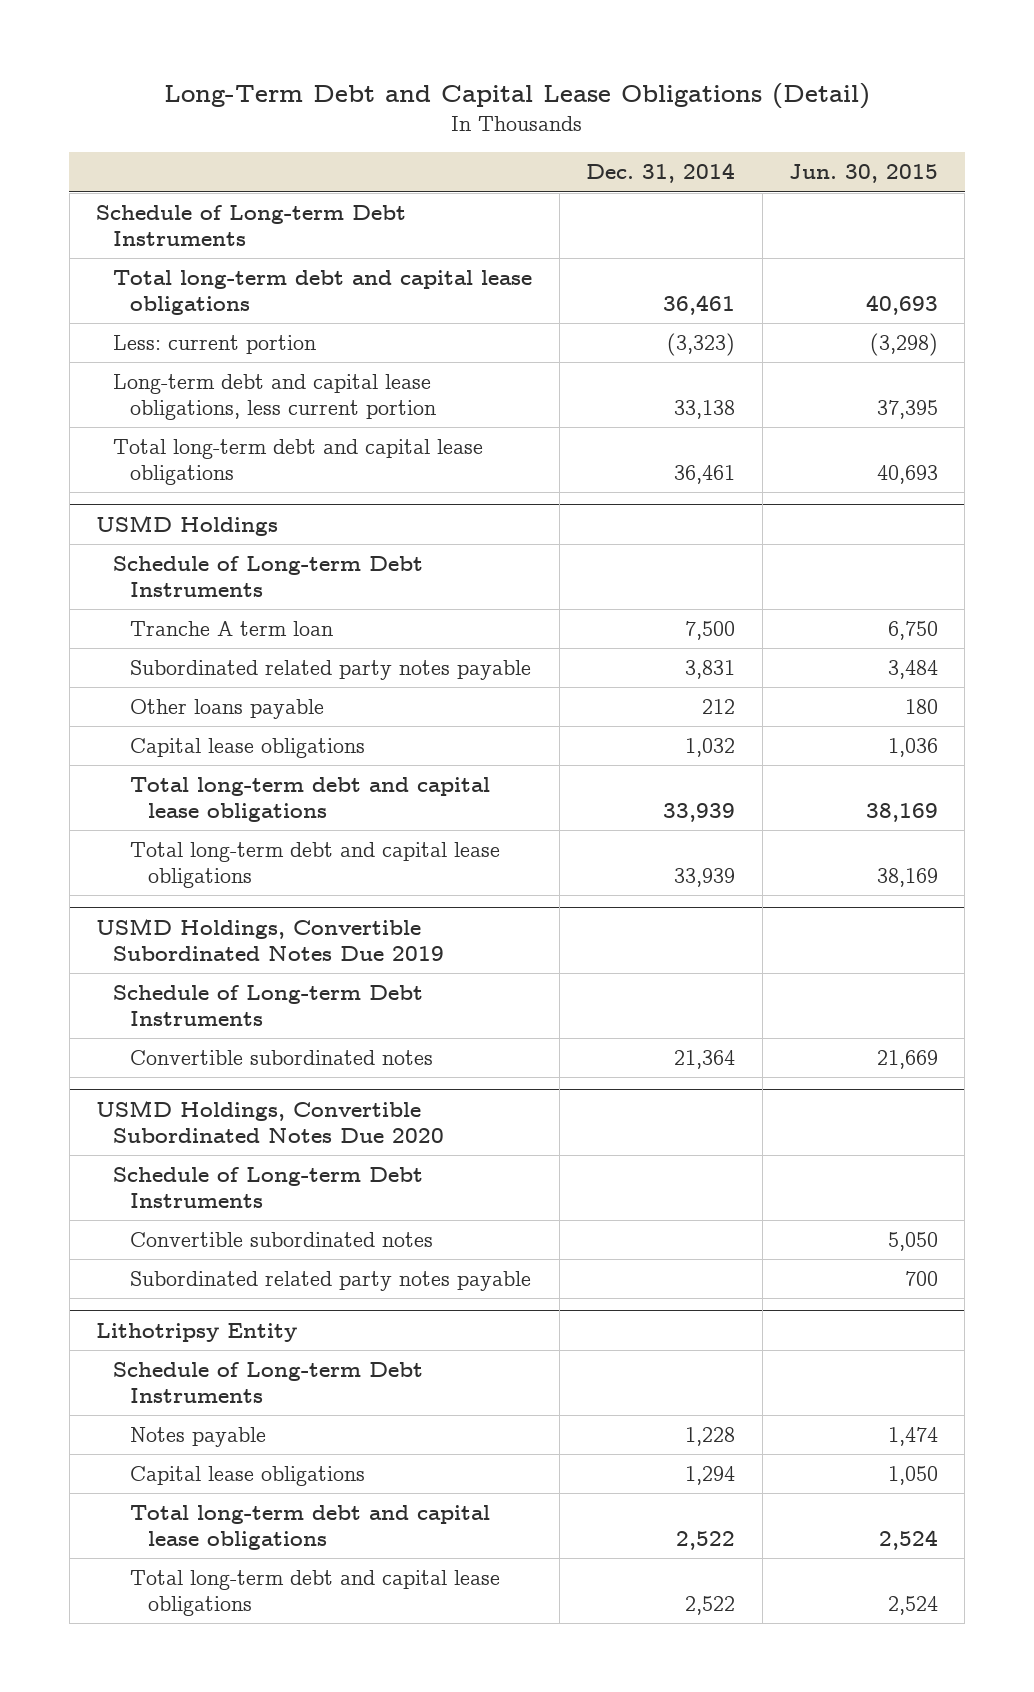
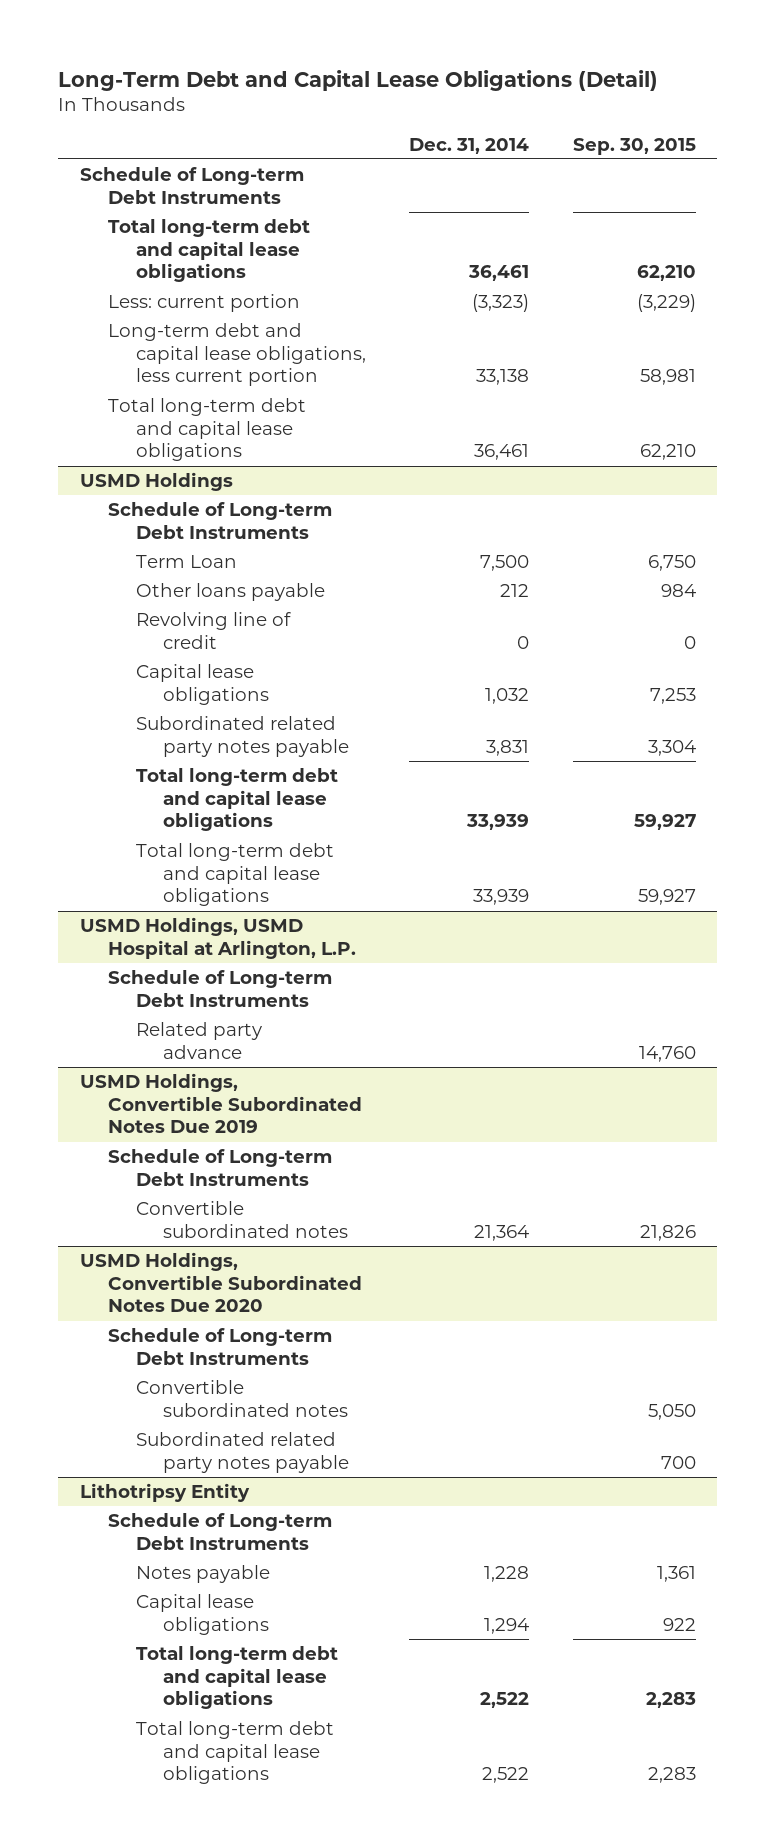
- | Dec. 31, 2014 | Jun. 30, 2015
+ | Dec. 31, 2014 | Sep. 30, 2015
@ USMD Holdings
- Tranche A term loan | 7,500 | 6,750
+ Term Loan | 7,500 | 6,750
+ Revolving line of credit | 0 | 0
moved down: Subordinated related party notes payable | 3,831 | 3,304
+ USMD Holdings, USMD Hospital at Arlington, L.P.
+ Schedule of Long-term Debt Instruments
+ Related party advance | | 14,760

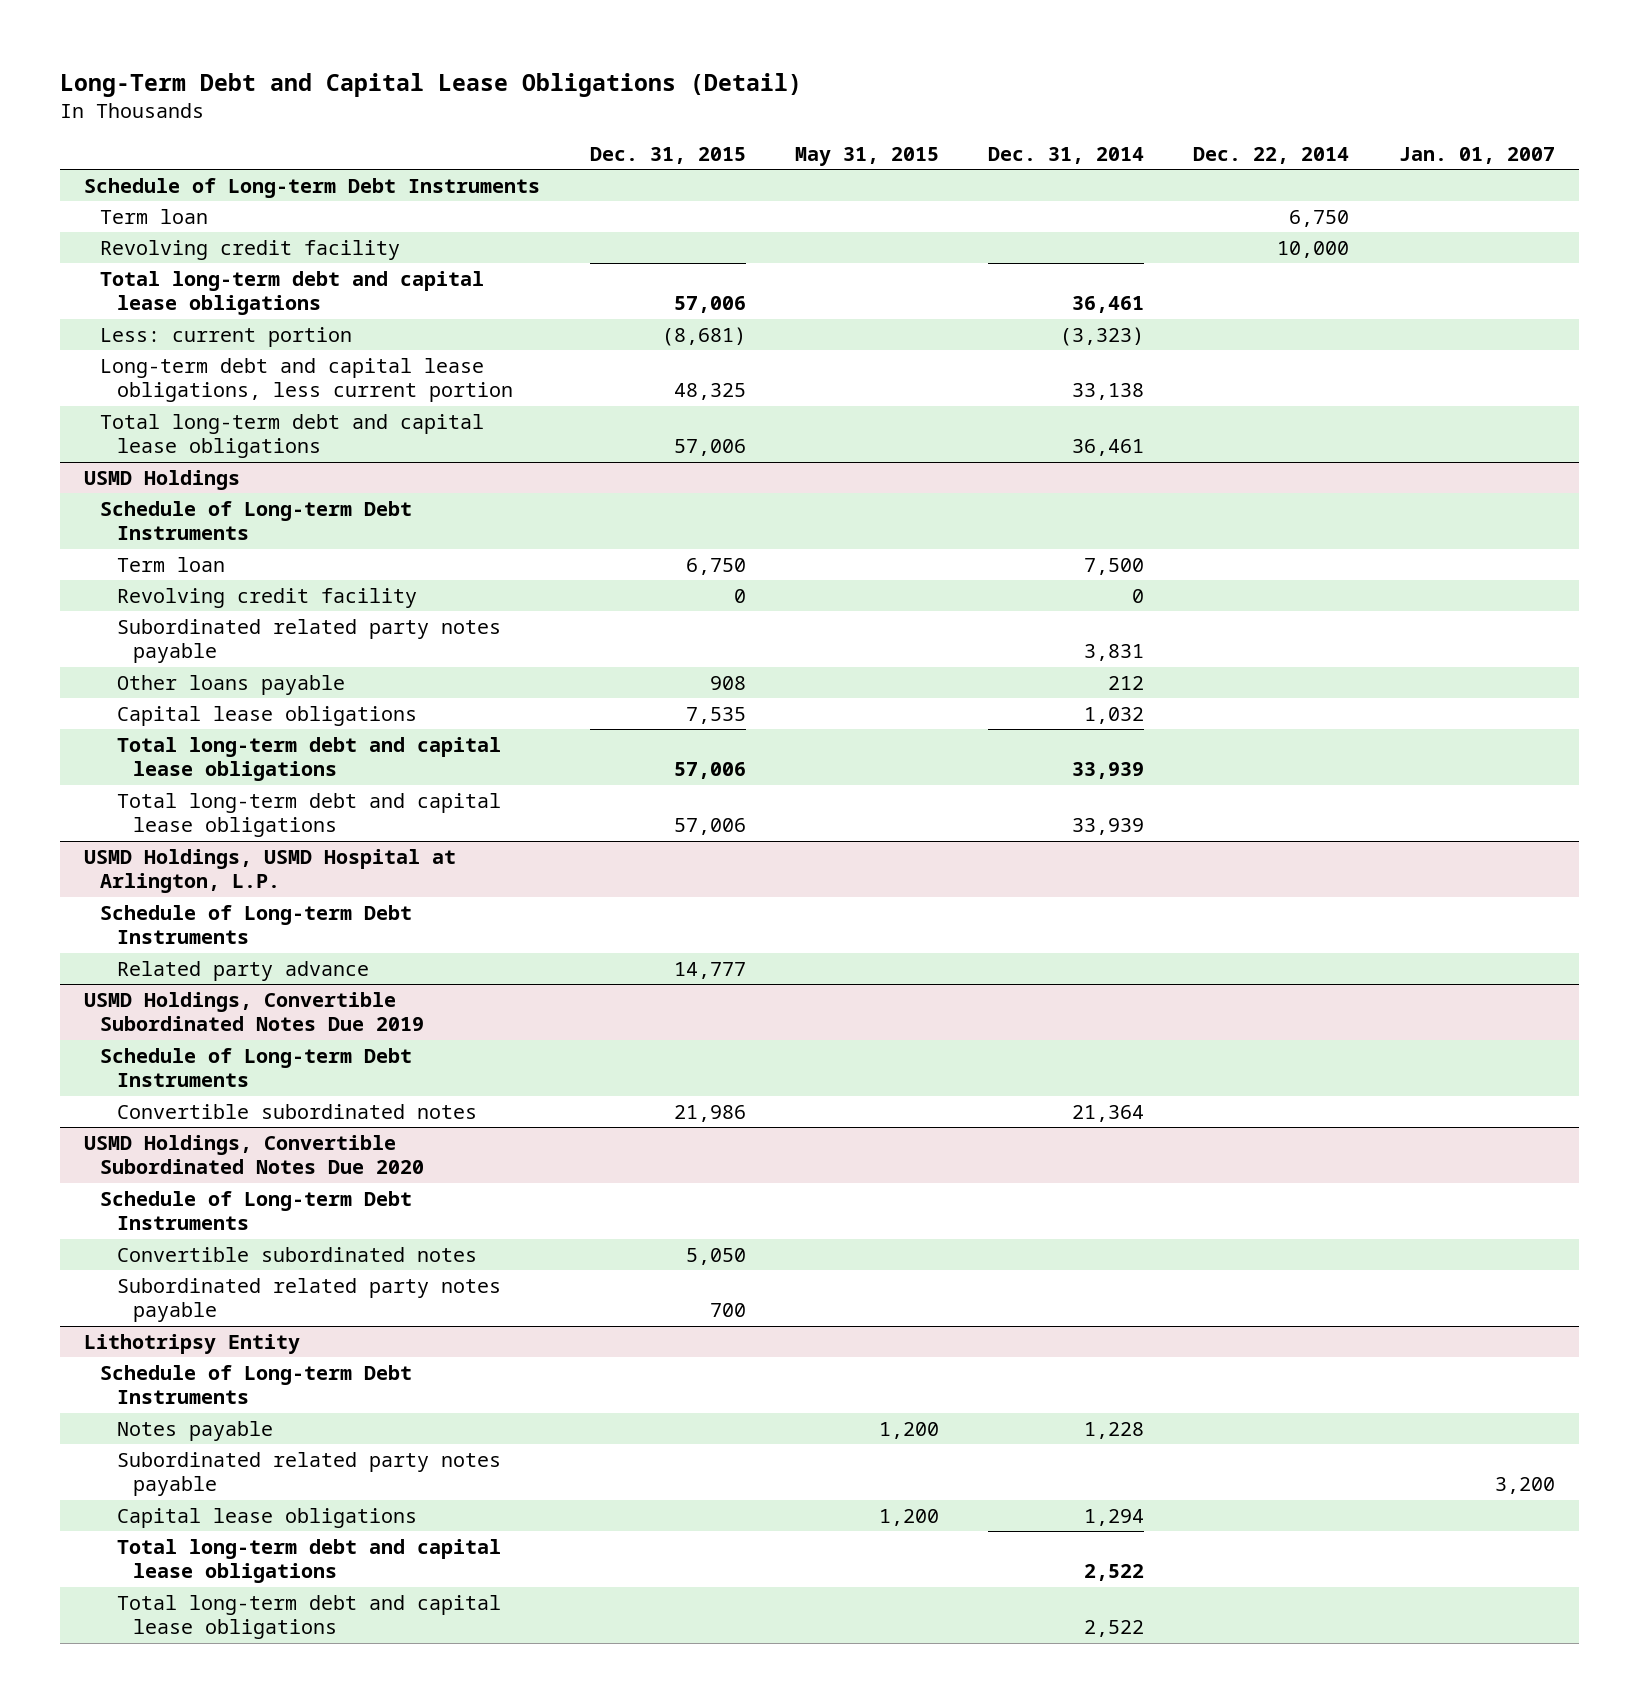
- | Dec. 31, 2014 | Sep. 30, 2015
+ | Dec. 31, 2015 | May 31, 2015 | Dec. 31, 2014 | Dec. 22, 2014 | Jan. 01, 2007
+ Term loan | | | | 6,750 |
+ Revolving credit facility | | | | 10,000 |
@ USMD Holdings
- Term Loan | 7,500 | 6,750
+ Term loan | 6,750 | | 7,500 | |
+ Revolving credit facility | 0 | | 0 | |
moved up: Subordinated related party notes payable | | | 3,831 | |
- Revolving line of credit | 0 | 0
@ Lithotripsy Entity
+ Subordinated related party notes payable | | | | | 3,200

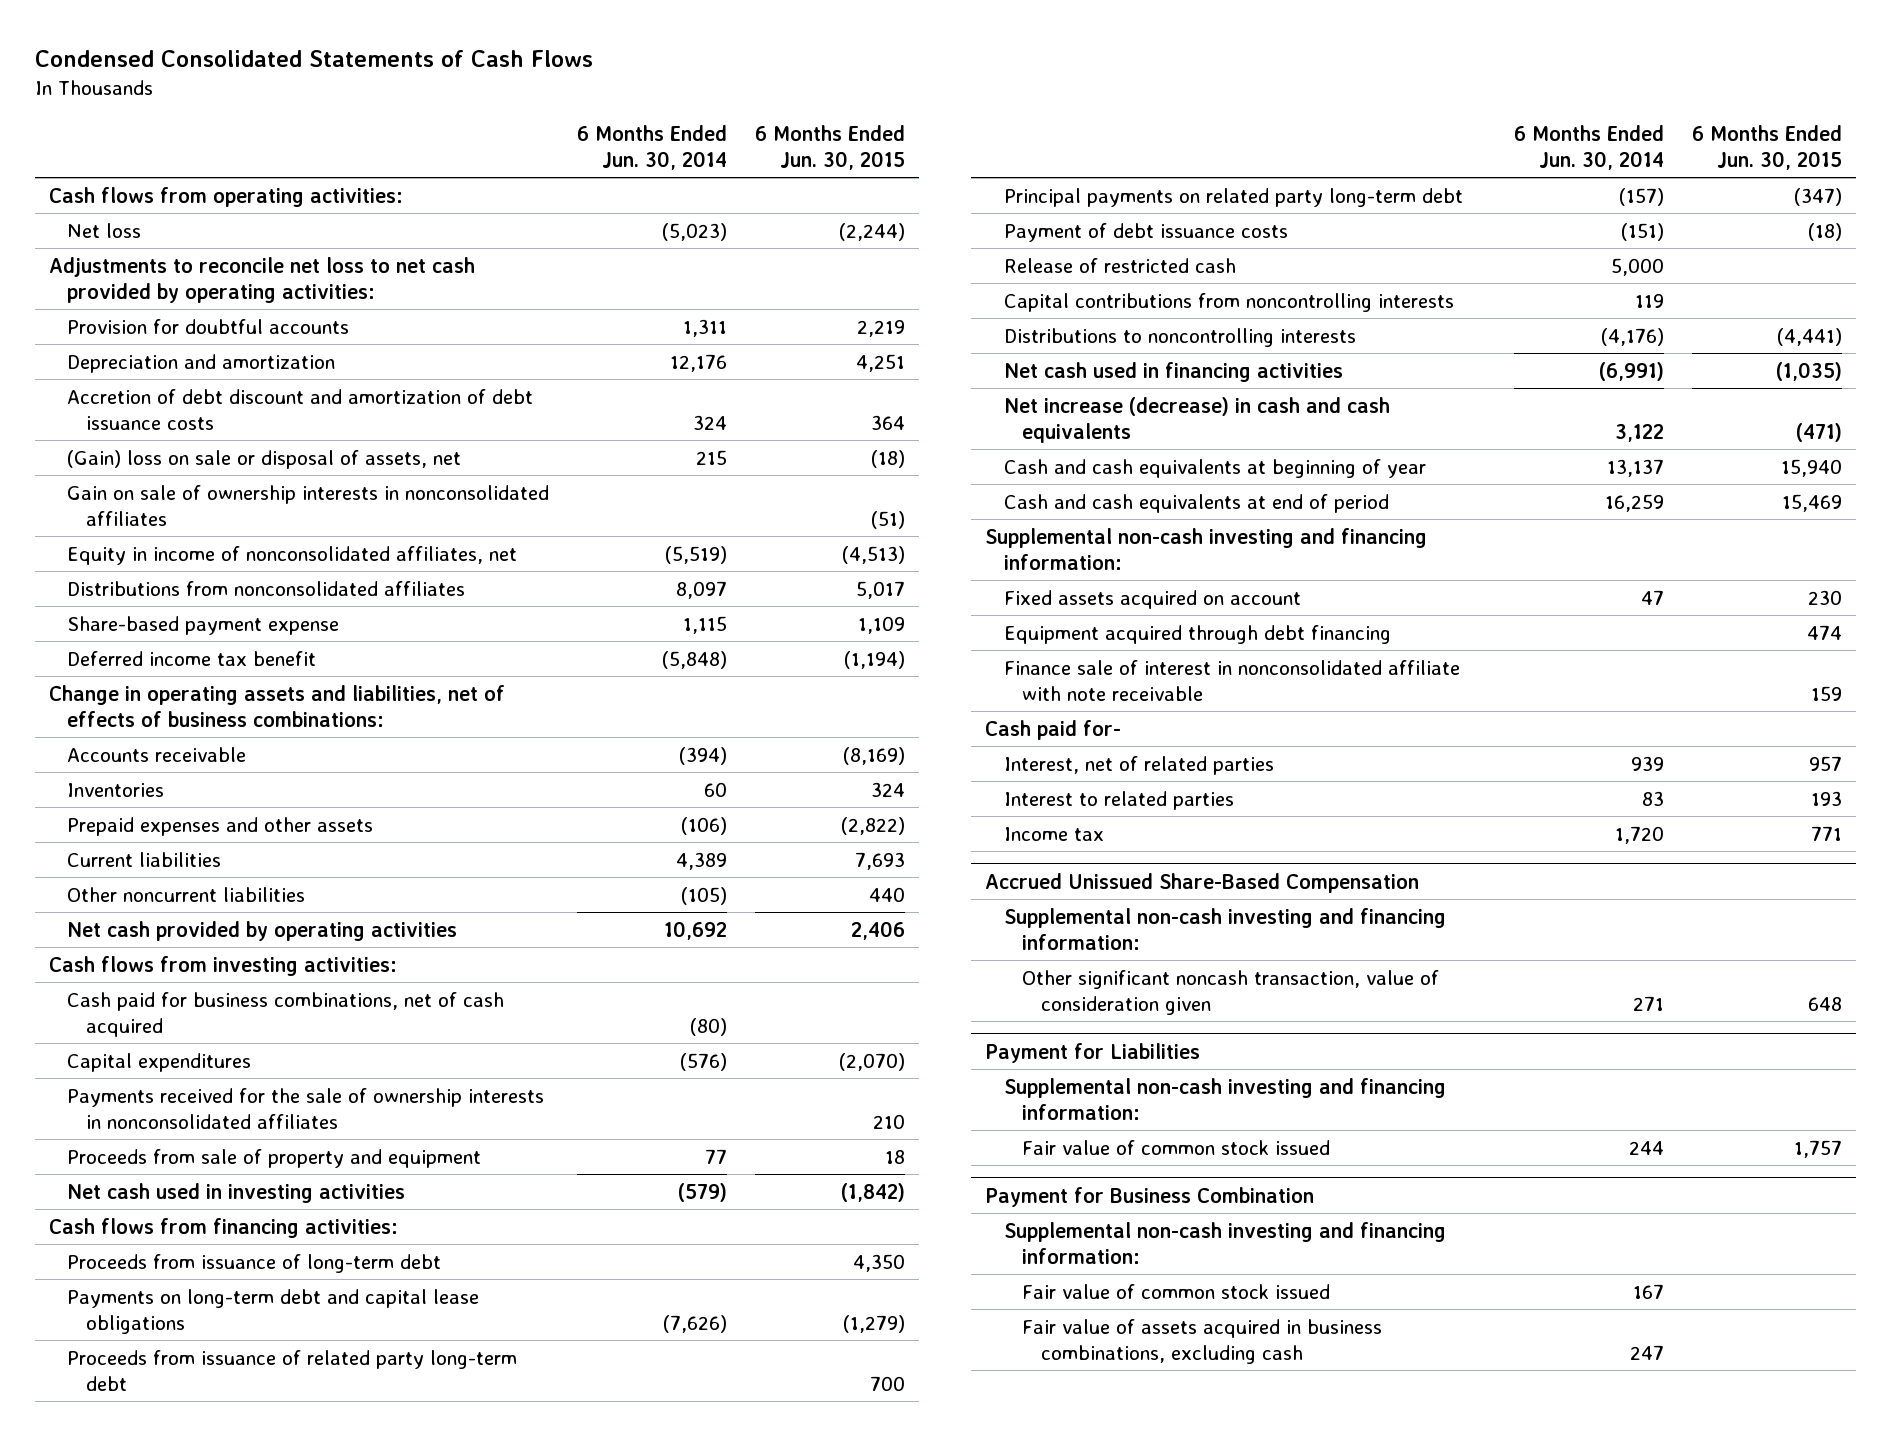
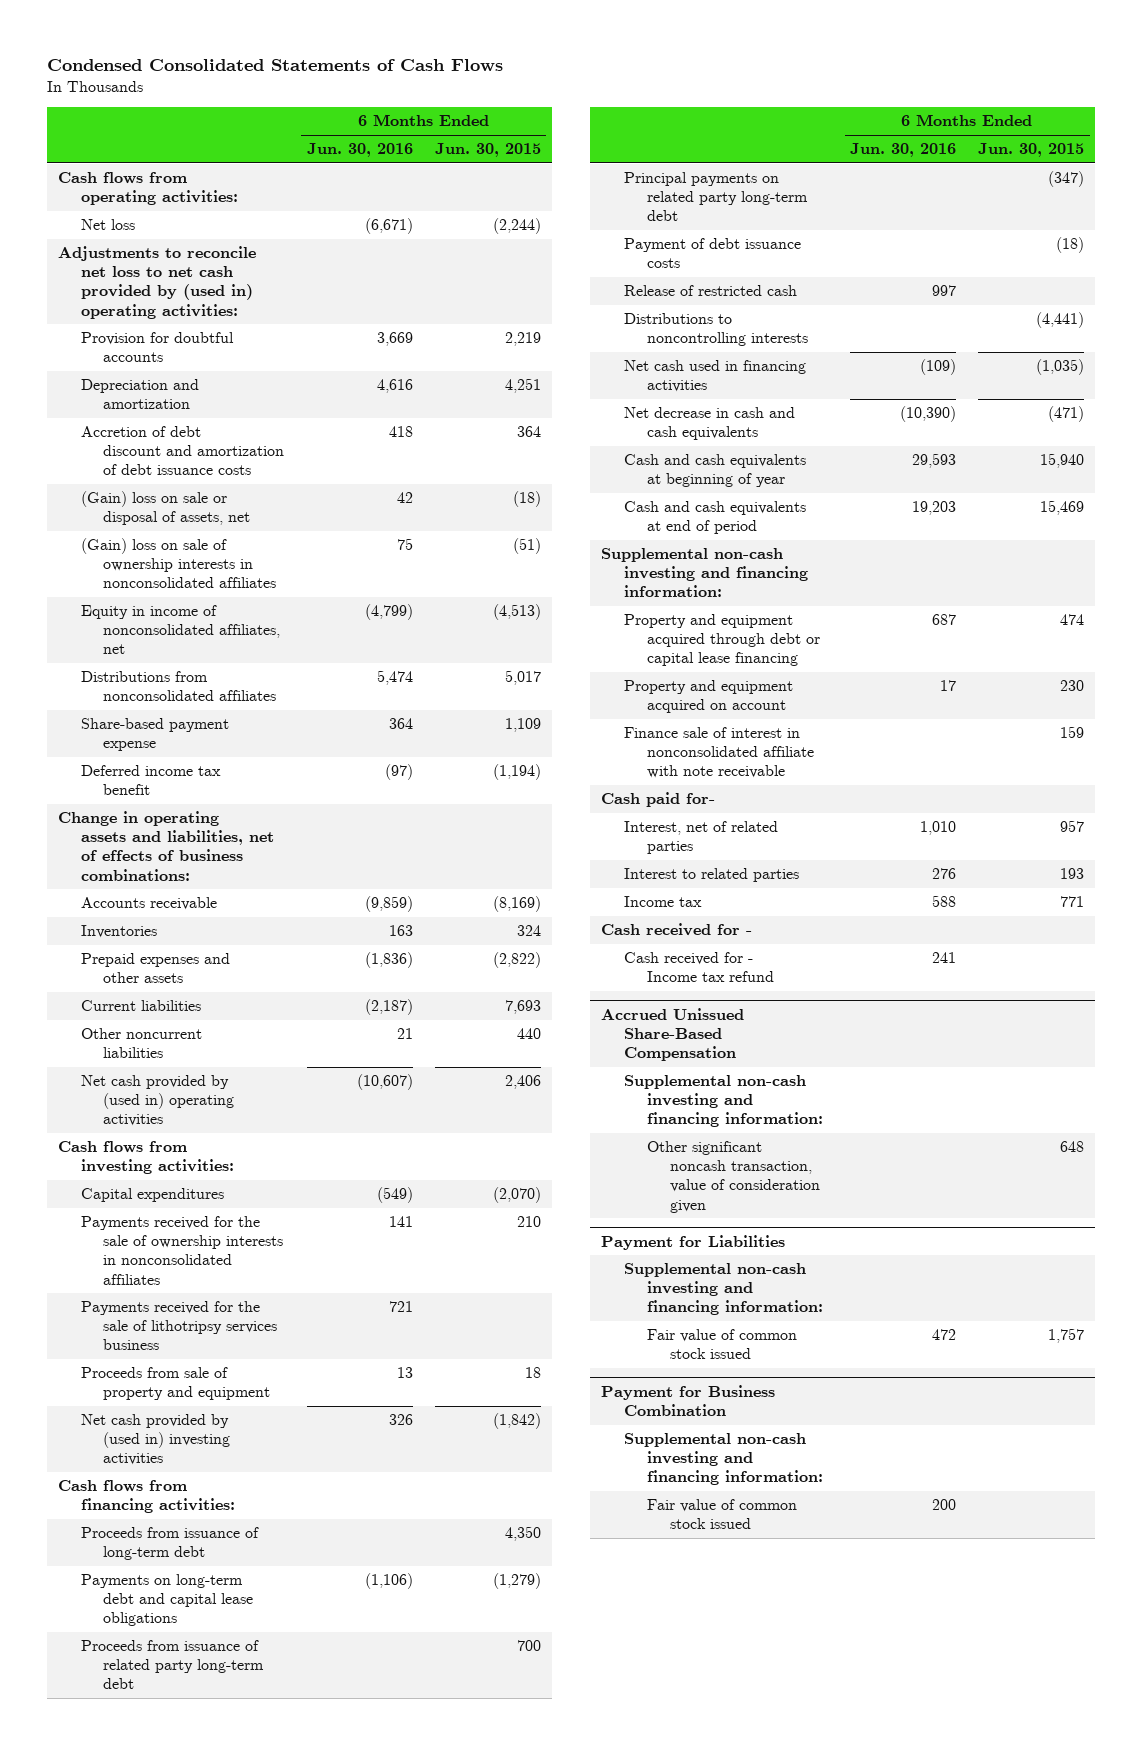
- | 6 Months Ended Jun. 30, 2014 | 6 Months Ended Jun. 30, 2015
+ | 6 Months Ended Jun. 30, 2016 | 6 Months Ended Jun. 30, 2015
- Adjustments to reconcile net loss to net cash provided by operating activities:
+ Adjustments to reconcile net loss to net cash provided by (used in) operating activities:
- Gain on sale of ownership interests in nonconsolidated affiliates | | (51)
+ (Gain) loss on sale of ownership interests in nonconsolidated affiliates | 75 | (51)
- Net cash provided by operating activities | 10,692 | 2,406
+ Net cash provided by (used in) operating activities | (10,607) | 2,406
- Cash paid for business combinations, net of cash acquired | (80) |
+ Payments received for the sale of lithotripsy services business | 721 |
- Net cash used in investing activities | (579) | (1,842)
+ Net cash provided by (used in) investing activities | 326 | (1,842)
- Capital contributions from noncontrolling interests | 119 |
- Net increase (decrease) in cash and cash equivalents | 3,122 | (471)
+ Net decrease in cash and cash equivalents | (10,390) | (471)
- Fixed assets acquired on account | 47 | 230
- Equipment acquired through debt financing | | 474
+ Property and equipment acquired through debt or capital lease financing | 687 | 474
+ Property and equipment acquired on account | 17 | 230
+ Cash received for -
+ Cash received for - Income tax refund | 241 |
@ Payment for Business Combination
- Fair value of assets acquired in business combinations, excluding cash | 247 |

